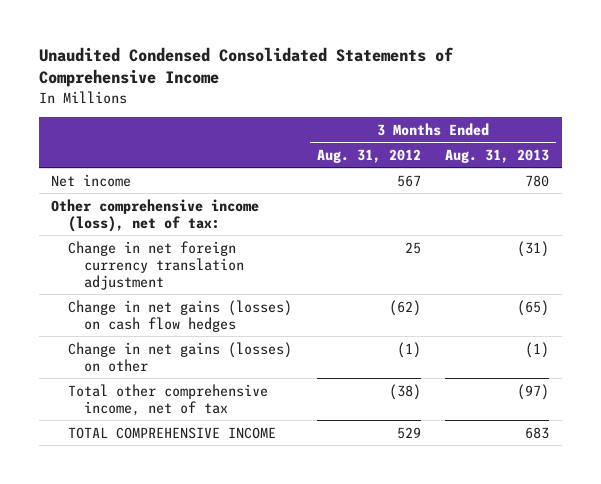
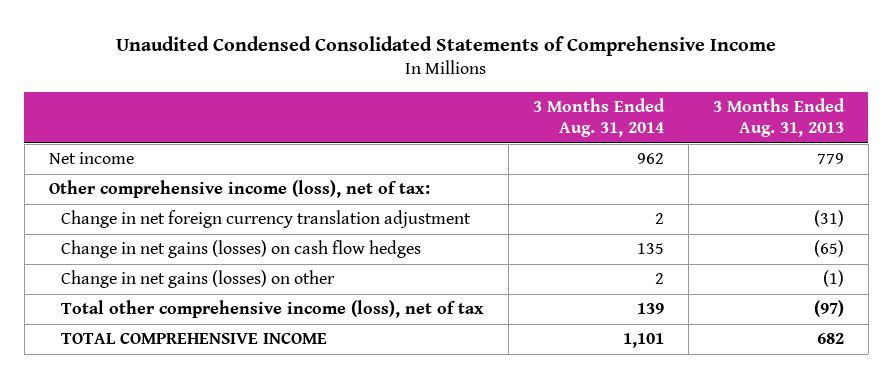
- | 3 Months Ended Aug. 31, 2012 | 3 Months Ended Aug. 31, 2013
+ | 3 Months Ended Aug. 31, 2014 | 3 Months Ended Aug. 31, 2013
- Net income | 567 | 780
+ Net income | 962 | 779
- Total other comprehensive income, net of tax | (38) | (97)
- TOTAL COMPREHENSIVE INCOME | 529 | 683
+ Total other comprehensive income (loss), net of tax | 139 | (97)
+ TOTAL COMPREHENSIVE INCOME | 1,101 | 682

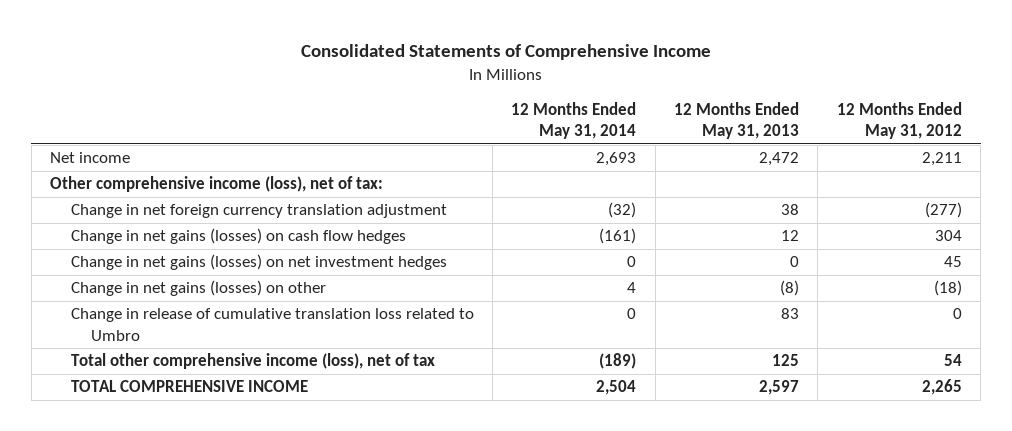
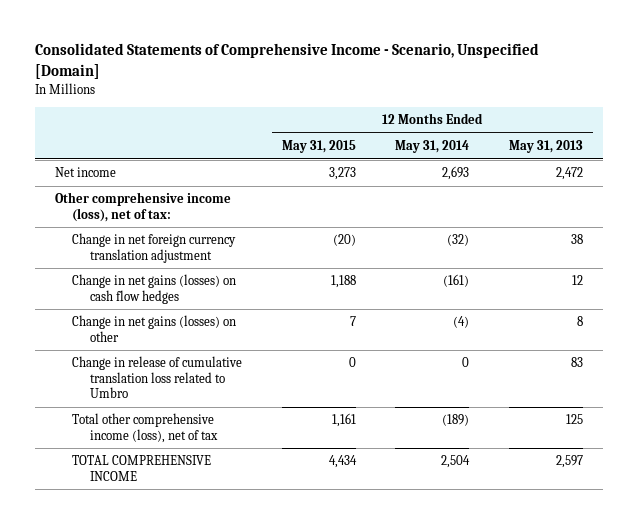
- Consolidated Statements of Comprehensive Income
+ Consolidated Statements of Comprehensive Income - Scenario, Unspecified [Domain]
- | 12 Months Ended May 31, 2014 | 12 Months Ended May 31, 2013 | 12 Months Ended May 31, 2012
+ | 12 Months Ended May 31, 2015 | 12 Months Ended May 31, 2014 | 12 Months Ended May 31, 2013
- Change in net gains (losses) on net investment hedges | 0 | 0 | 45
- Change in net gains (losses) on other | 4 | (8) | (18)
+ Change in net gains (losses) on other | 7 | (4) | 8

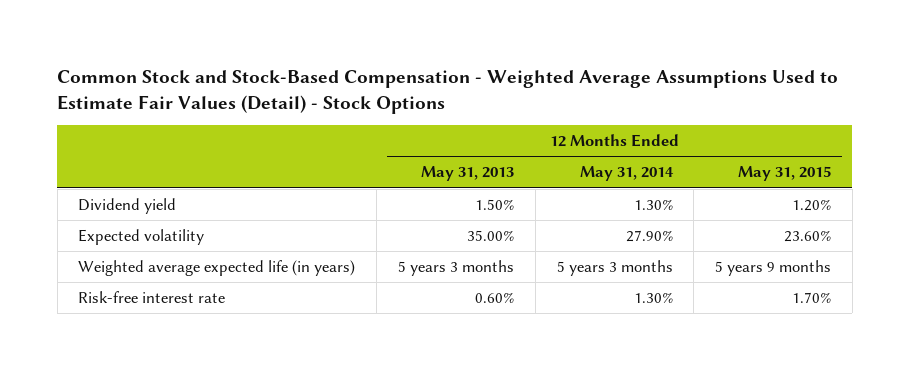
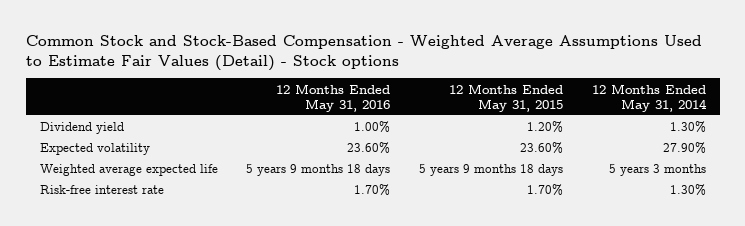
- Common Stock and Stock-Based Compensation - Weighted Average Assumptions Used to Estimate Fair Values (Detail) - Stock Options
+ Common Stock and Stock-Based Compensation - Weighted Average Assumptions Used to Estimate Fair Values (Detail) - Stock options
- | 12 Months Ended May 31, 2013 | 12 Months Ended May 31, 2014 | 12 Months Ended May 31, 2015
+ | 12 Months Ended May 31, 2016 | 12 Months Ended May 31, 2015 | 12 Months Ended May 31, 2014
- Weighted average expected life (in years) | 5 years 3 months | 5 years 3 months | 5 years 9 months
+ Weighted average expected life | 5 years 9 months 18 days | 5 years 9 months 18 days | 5 years 3 months

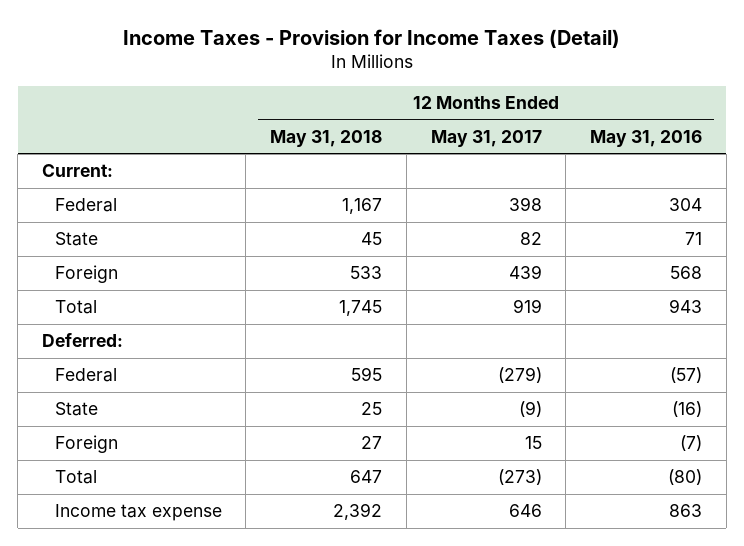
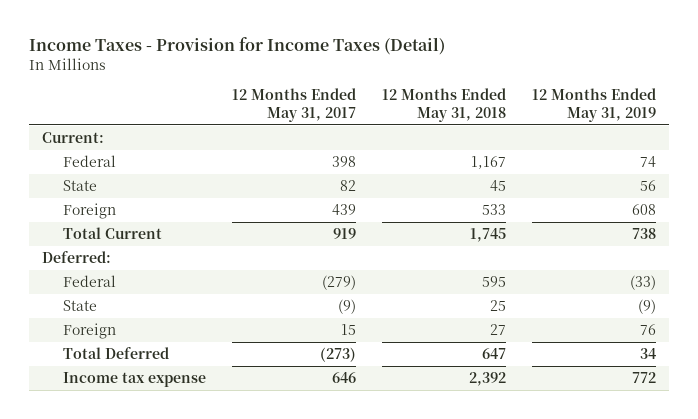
- | 12 Months Ended May 31, 2018 | 12 Months Ended May 31, 2017 | 12 Months Ended May 31, 2016
+ | 12 Months Ended May 31, 2017 | 12 Months Ended May 31, 2018 | 12 Months Ended May 31, 2019
- Total | 1,745 | 919 | 943
+ Total Current | 919 | 1,745 | 738
- Total | 647 | (273) | (80)
+ Total Deferred | (273) | 647 | 34

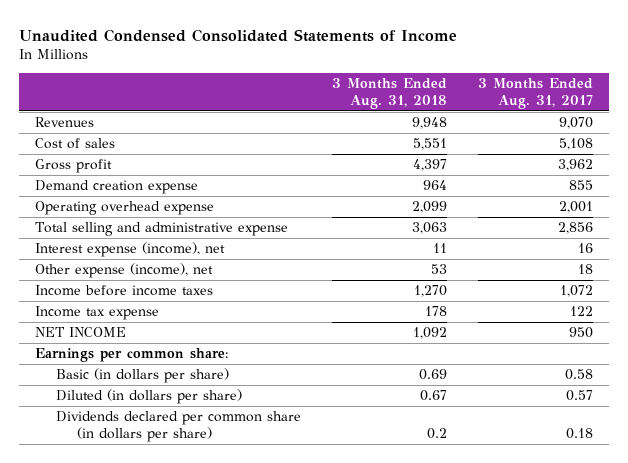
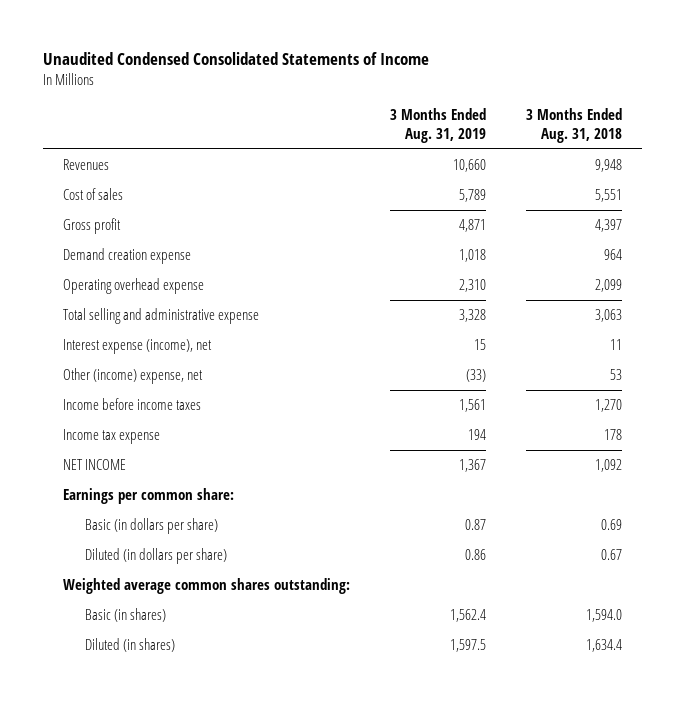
- | 3 Months Ended Aug. 31, 2018 | 3 Months Ended Aug. 31, 2017
+ | 3 Months Ended Aug. 31, 2019 | 3 Months Ended Aug. 31, 2018
- Other expense (income), net | 53 | 18
+ Other (income) expense, net | (33) | 53
- Dividends declared per common share (in dollars per share) | 0.2 | 0.18
+ Weighted average common shares outstanding:
+ Basic (in shares) | 1,562.4 | 1,594.0
+ Diluted (in shares) | 1,597.5 | 1,634.4

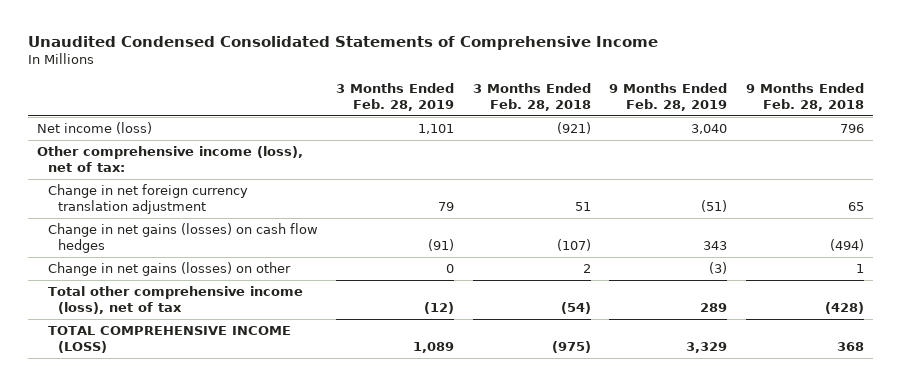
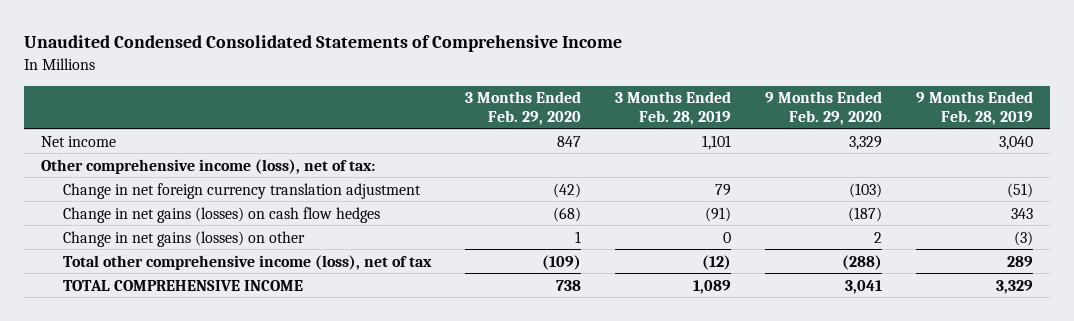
- | 3 Months Ended Feb. 28, 2019 | 3 Months Ended Feb. 28, 2018 | 9 Months Ended Feb. 28, 2019 | 9 Months Ended Feb. 28, 2018
+ | 3 Months Ended Feb. 29, 2020 | 3 Months Ended Feb. 28, 2019 | 9 Months Ended Feb. 29, 2020 | 9 Months Ended Feb. 28, 2019
- Net income (loss) | 1,101 | (921) | 3,040 | 796
+ Net income | 847 | 1,101 | 3,329 | 3,040
- TOTAL COMPREHENSIVE INCOME (LOSS) | 1,089 | (975) | 3,329 | 368
+ TOTAL COMPREHENSIVE INCOME | 738 | 1,089 | 3,041 | 3,329

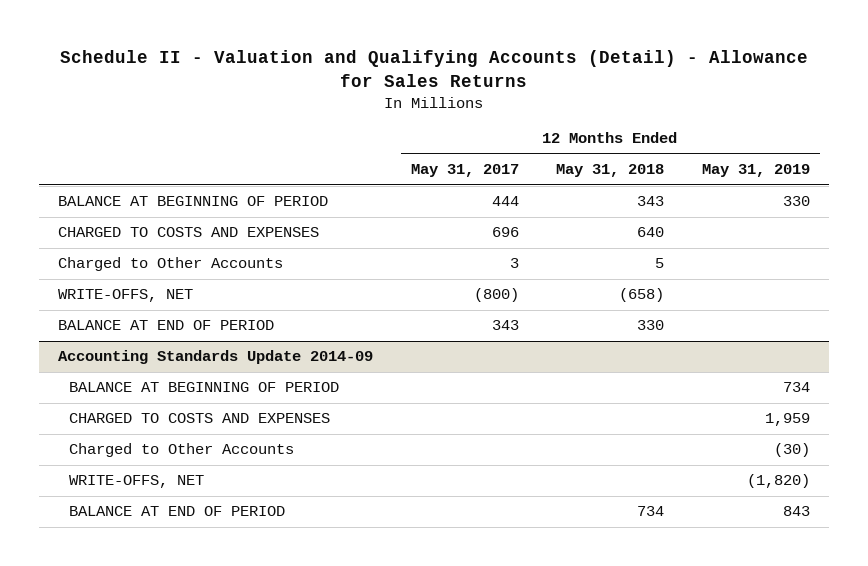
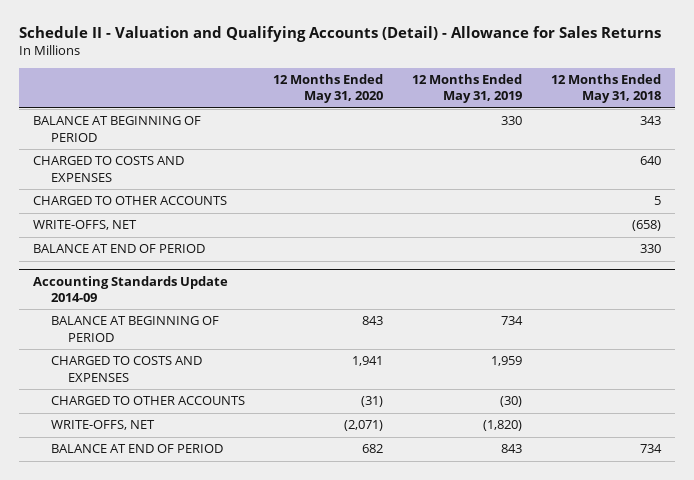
- | 12 Months Ended May 31, 2017 | 12 Months Ended May 31, 2018 | 12 Months Ended May 31, 2019
+ | 12 Months Ended May 31, 2020 | 12 Months Ended May 31, 2019 | 12 Months Ended May 31, 2018
- Charged to Other Accounts | 3 | 5 |
+ CHARGED TO OTHER ACCOUNTS | | | 5
@ Accounting Standards Update 2014-09
- Charged to Other Accounts | | | (30)
+ CHARGED TO OTHER ACCOUNTS | (31) | (30) |

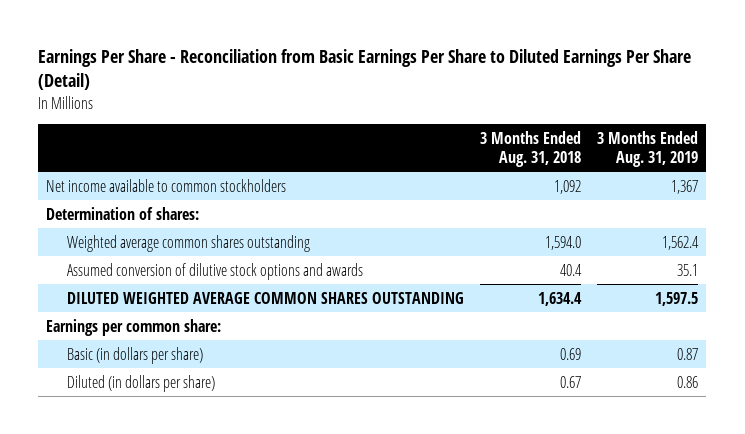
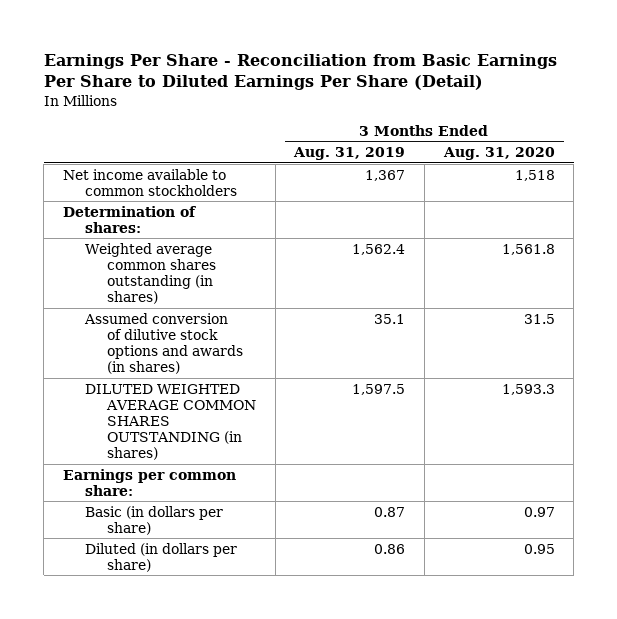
- | 3 Months Ended Aug. 31, 2018 | 3 Months Ended Aug. 31, 2019
+ | 3 Months Ended Aug. 31, 2019 | 3 Months Ended Aug. 31, 2020
- Weighted average common shares outstanding | 1,594.0 | 1,562.4
- Assumed conversion of dilutive stock options and awards | 40.4 | 35.1
- DILUTED WEIGHTED AVERAGE COMMON SHARES OUTSTANDING | 1,634.4 | 1,597.5
+ Weighted average common shares outstanding (in shares) | 1,562.4 | 1,561.8
+ Assumed conversion of dilutive stock options and awards (in shares) | 35.1 | 31.5
+ DILUTED WEIGHTED AVERAGE COMMON SHARES OUTSTANDING (in shares) | 1,597.5 | 1,593.3

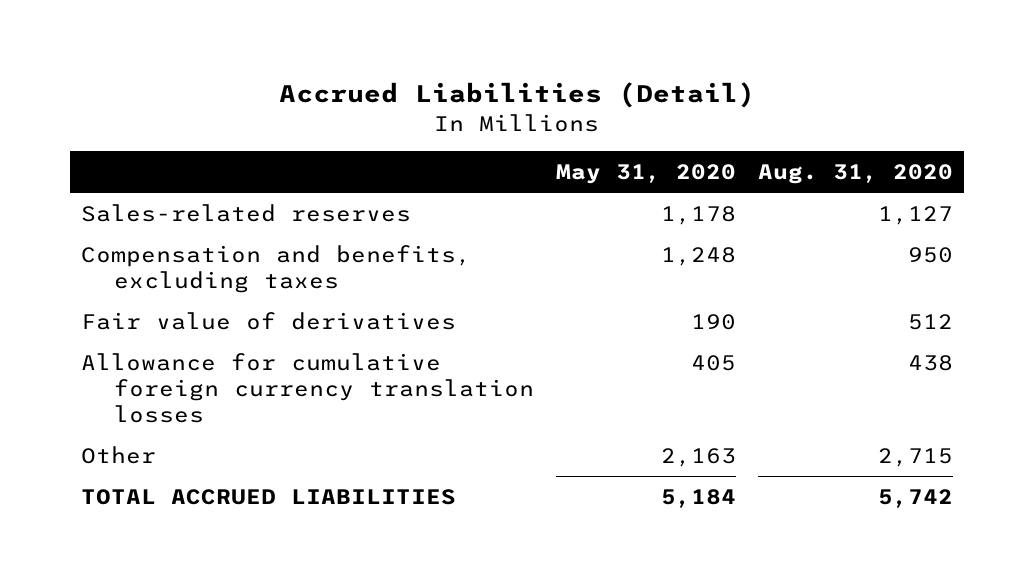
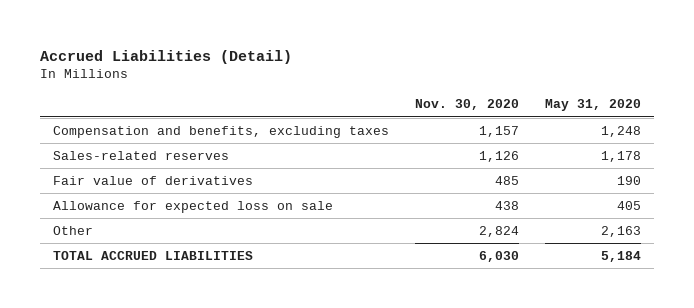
- | May 31, 2020 | Aug. 31, 2020
+ | Nov. 30, 2020 | May 31, 2020
moved down: Sales-related reserves | 1,126 | 1,178
- Allowance for cumulative foreign currency translation losses | 405 | 438
+ Allowance for expected loss on sale | 438 | 405

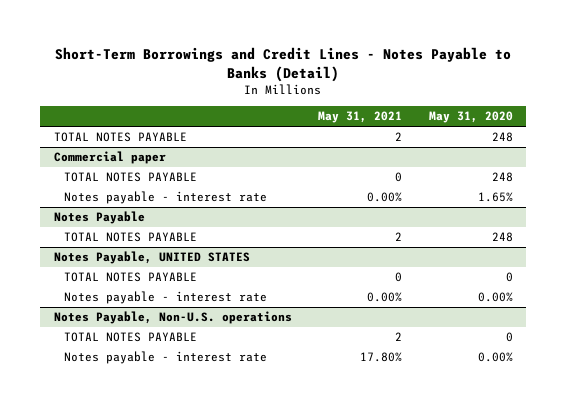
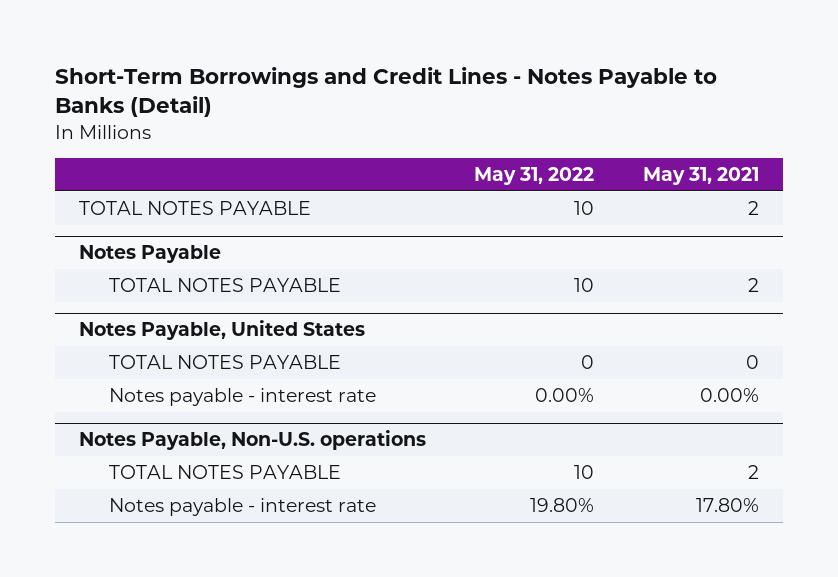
- | May 31, 2021 | May 31, 2020
+ | May 31, 2022 | May 31, 2021
- Commercial paper
- TOTAL NOTES PAYABLE | 0 | 248
- Notes payable - interest rate | 0.00% | 1.65%
- Notes Payable, UNITED STATES
+ Notes Payable, United States

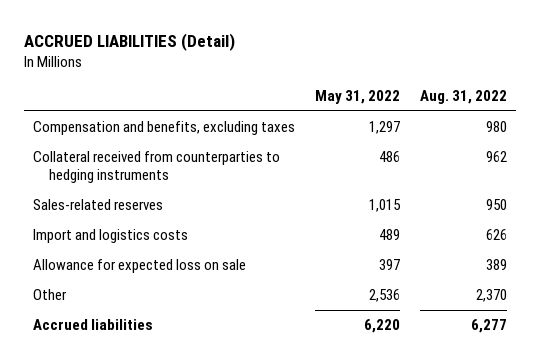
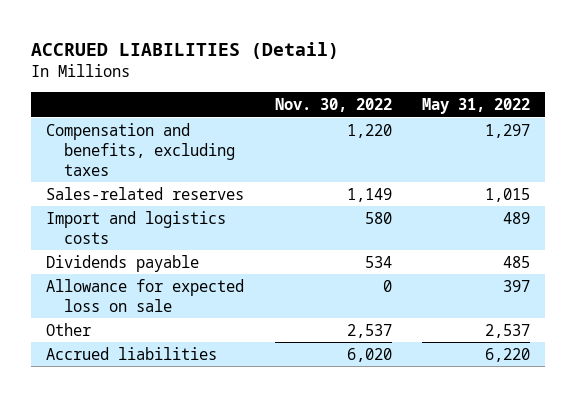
- | May 31, 2022 | Aug. 31, 2022
+ | Nov. 30, 2022 | May 31, 2022
- Collateral received from counterparties to hedging instruments | 486 | 962
+ Dividends payable | 534 | 485
- Other | 2,536 | 2,370
+ Other | 2,537 | 2,537

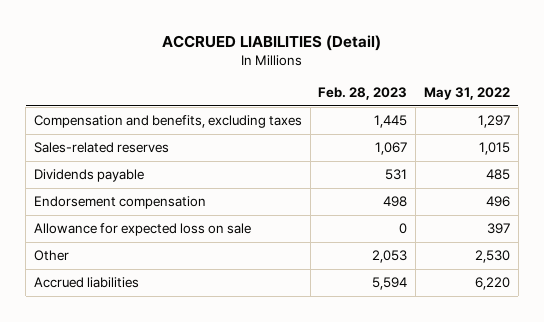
- | Nov. 30, 2022 | May 31, 2022
+ | Feb. 28, 2023 | May 31, 2022
- Import and logistics costs | 580 | 489
+ Endorsement compensation | 498 | 496
- Other | 2,537 | 2,537
+ Other | 2,053 | 2,530

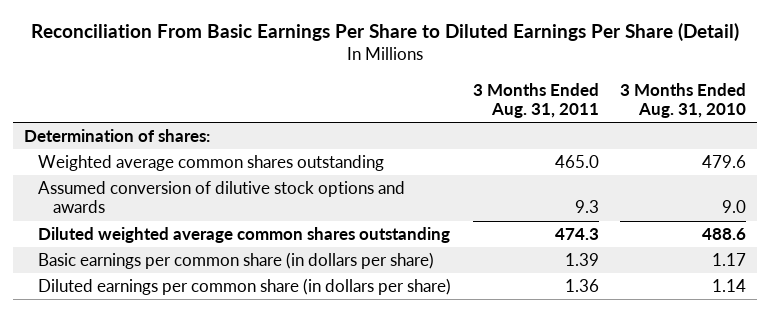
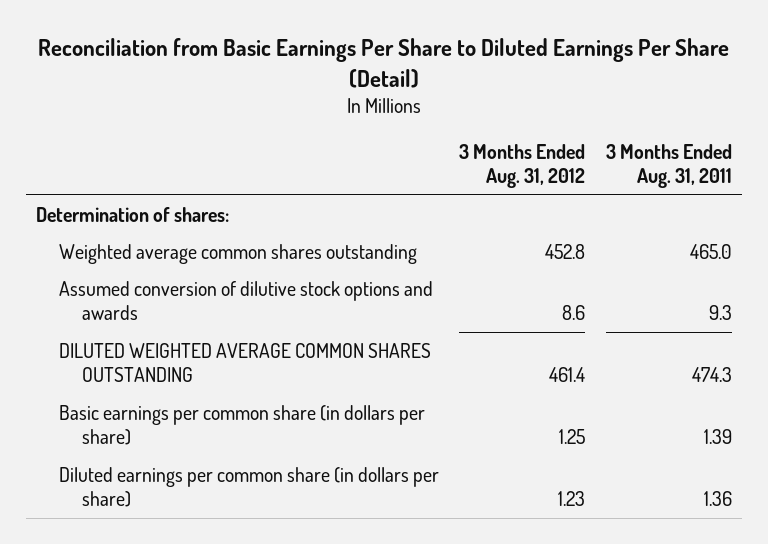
- Reconciliation From Basic Earnings Per Share to Diluted Earnings Per Share (Detail)
+ Reconciliation from Basic Earnings Per Share to Diluted Earnings Per Share (Detail)
- | 3 Months Ended Aug. 31, 2011 | 3 Months Ended Aug. 31, 2010
+ | 3 Months Ended Aug. 31, 2012 | 3 Months Ended Aug. 31, 2011
- Diluted weighted average common shares outstanding | 474.3 | 488.6
+ DILUTED WEIGHTED AVERAGE COMMON SHARES OUTSTANDING | 461.4 | 474.3

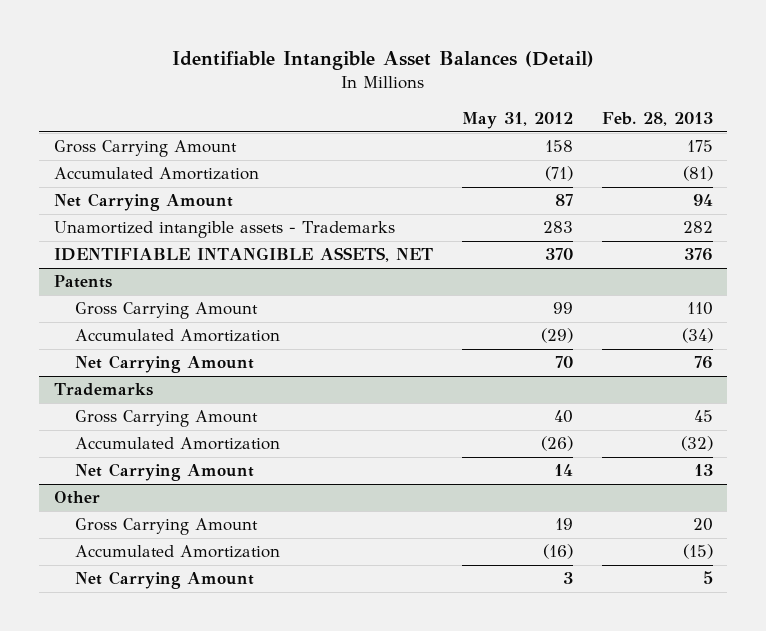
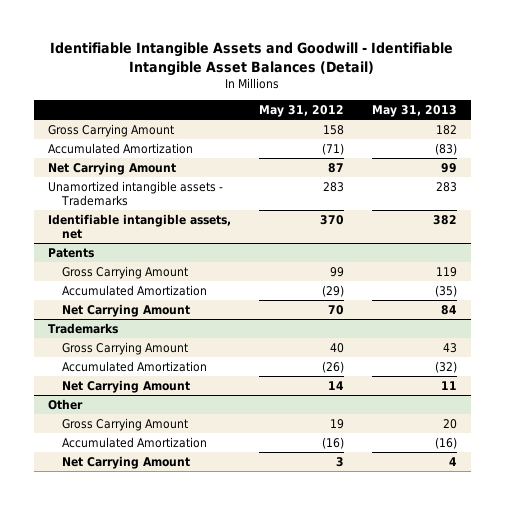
- Identifiable Intangible Asset Balances (Detail)
+ Identifiable Intangible Assets and Goodwill - Identifiable Intangible Asset Balances (Detail)
- | May 31, 2012 | Feb. 28, 2013
+ | May 31, 2012 | May 31, 2013
- IDENTIFIABLE INTANGIBLE ASSETS, NET | 370 | 376
+ Identifiable intangible assets, net | 370 | 382

